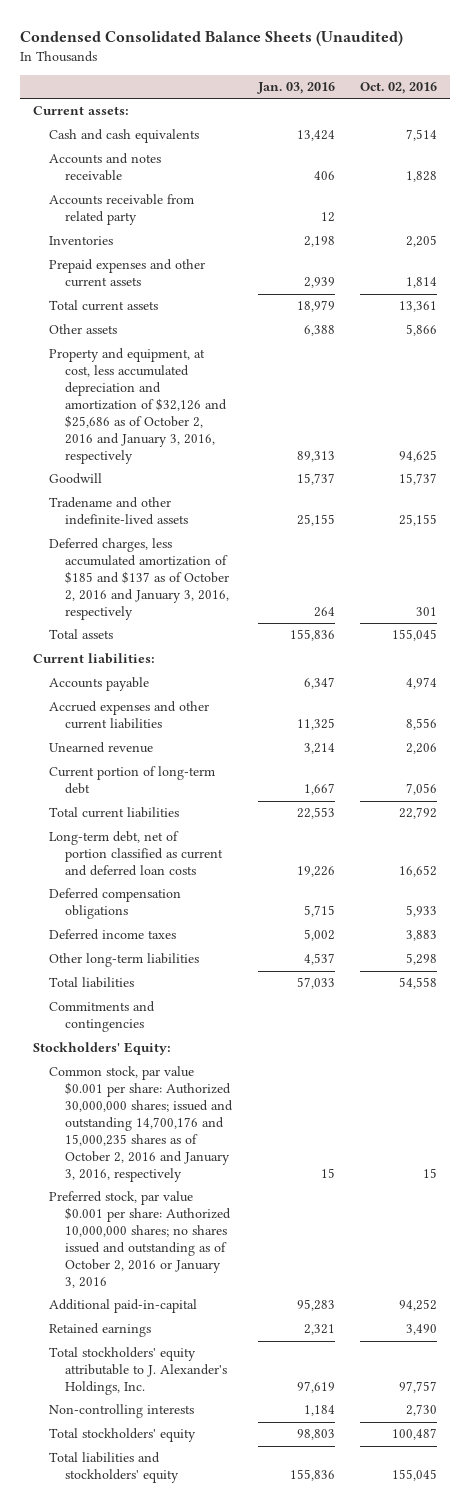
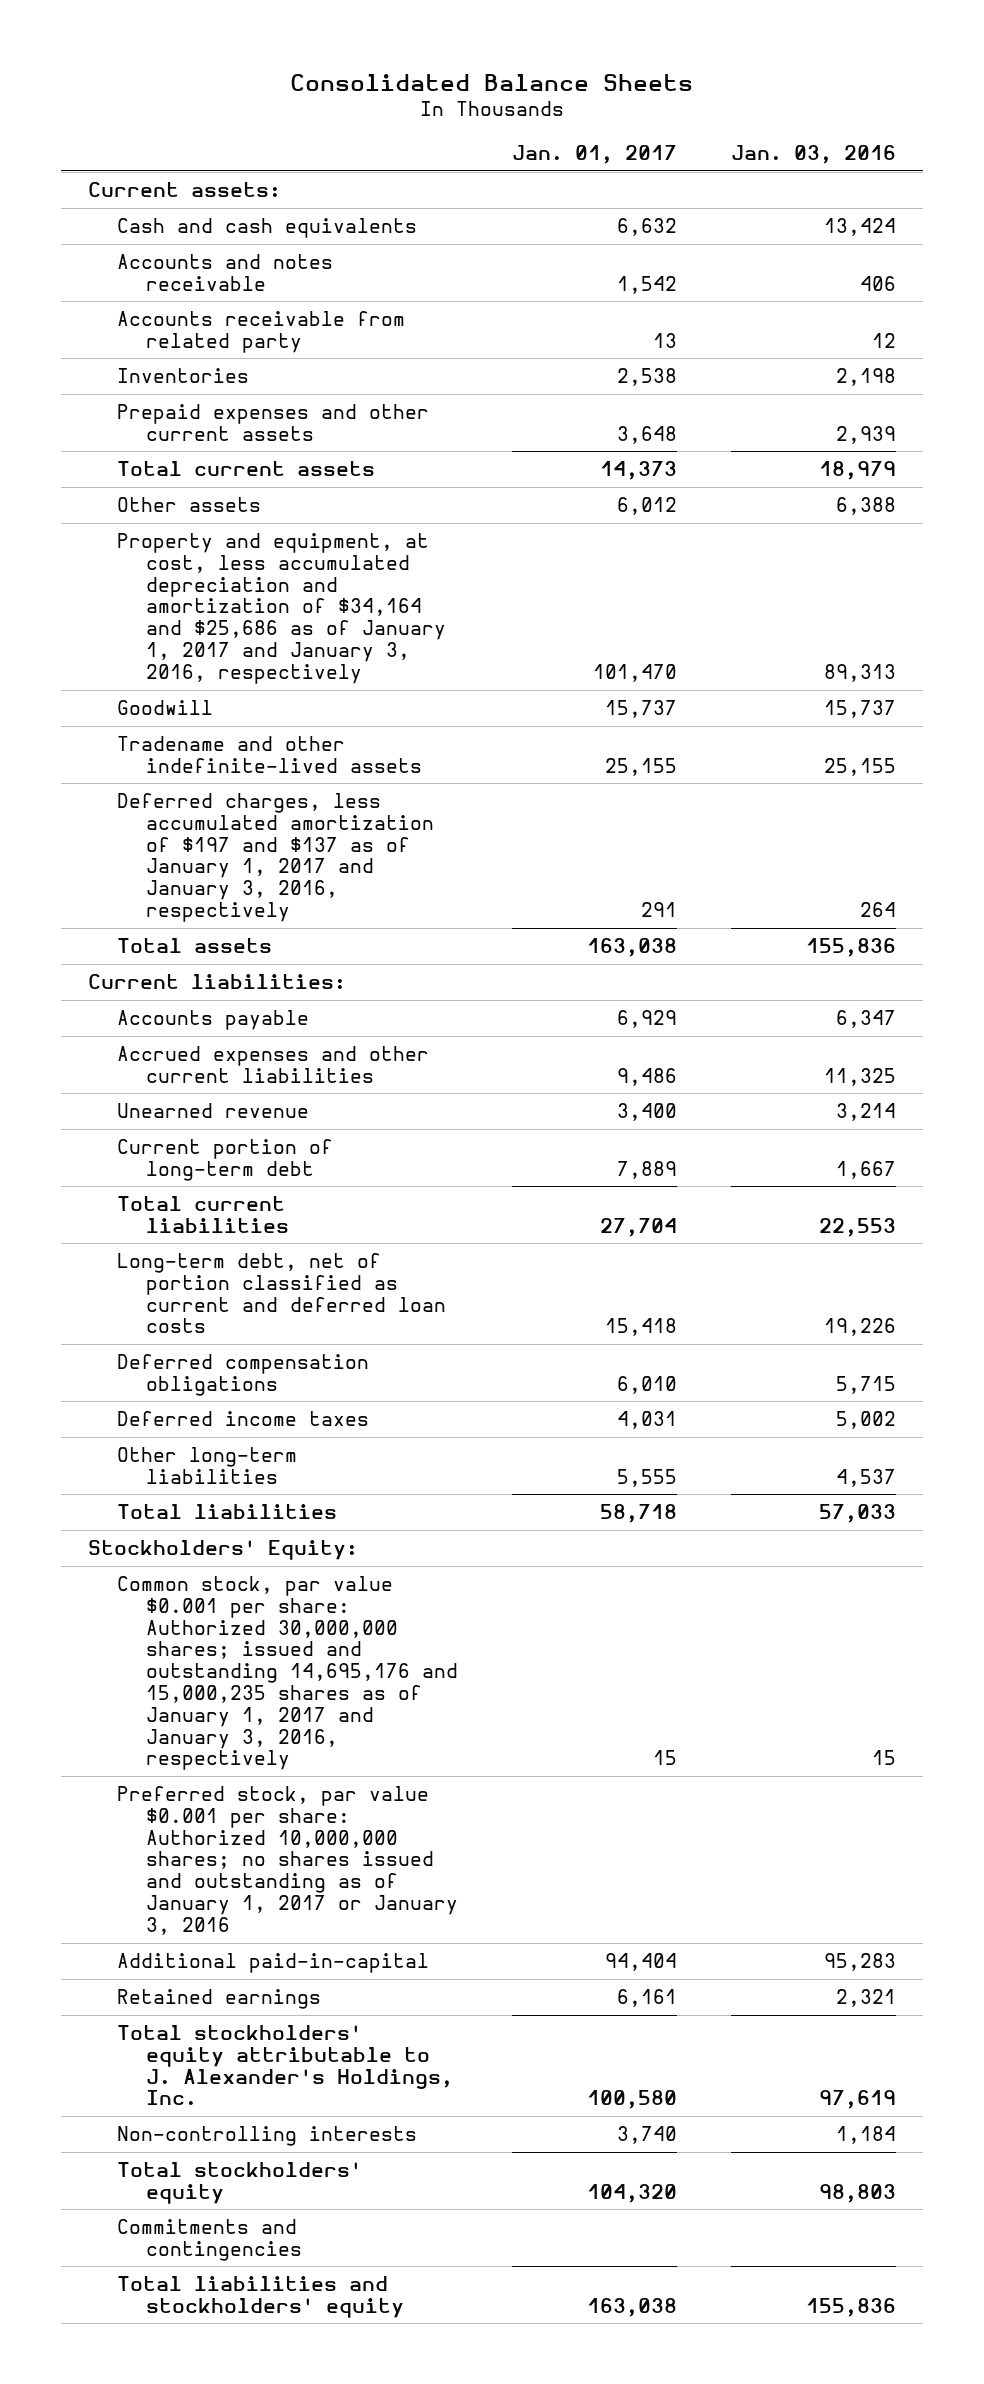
- Condensed Consolidated Balance Sheets (Unaudited)
+ Consolidated Balance Sheets
- | Jan. 03, 2016 | Oct. 02, 2016
+ | Jan. 01, 2017 | Jan. 03, 2016
- Property and equipment, at cost, less accumulated depreciation and amortization of $32,126 and $25,686 as of October 2, 2016 and January 3, 2016, respectively | 89,313 | 94,625
+ Property and equipment, at cost, less accumulated depreciation and amortization of $34,164 and $25,686 as of January 1, 2017 and January 3, 2016, respectively | 101,470 | 89,313
- Deferred charges, less accumulated amortization of $185 and $137 as of October 2, 2016 and January 3, 2016, respectively | 264 | 301
+ Deferred charges, less accumulated amortization of $197 and $137 as of January 1, 2017 and January 3, 2016, respectively | 291 | 264
- Common stock, par value $0.001 per share: Authorized 30,000,000 shares; issued and outstanding 14,700,176 and 15,000,235 shares as of October 2, 2016 and January 3, 2016, respectively | 15 | 15
- Preferred stock, par value $0.001 per share: Authorized 10,000,000 shares; no shares issued and outstanding as of October 2, 2016 or January 3, 2016
+ Common stock, par value $0.001 per share: Authorized 30,000,000 shares; issued and outstanding 14,695,176 and 15,000,235 shares as of January 1, 2017 and January 3, 2016, respectively | 15 | 15
+ Preferred stock, par value $0.001 per share: Authorized 10,000,000 shares; no shares issued and outstanding as of January 1, 2017 or January 3, 2016
moved down: Commitments and contingencies

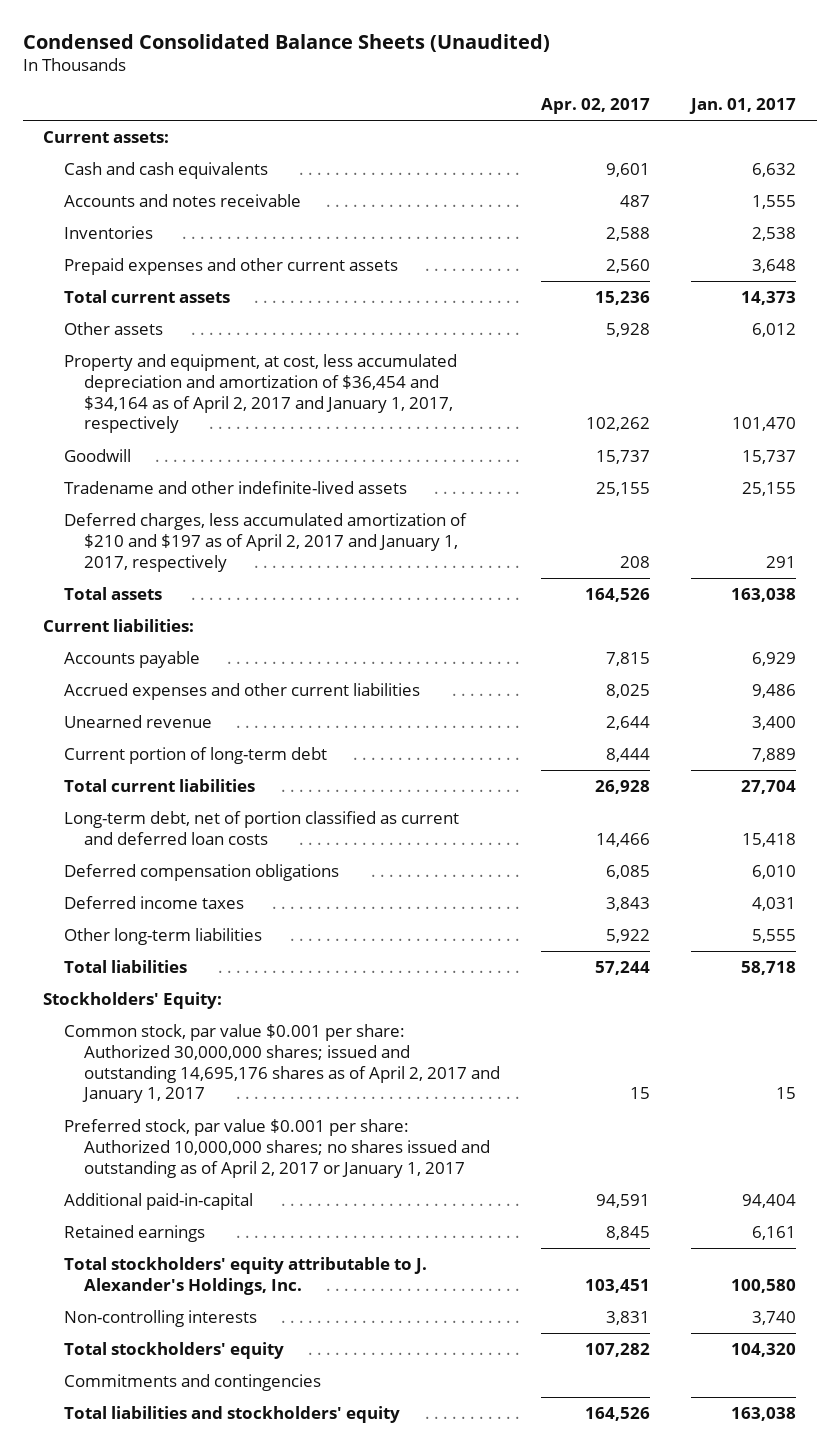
- Consolidated Balance Sheets
+ Condensed Consolidated Balance Sheets (Unaudited)
- | Jan. 01, 2017 | Jan. 03, 2016
+ | Apr. 02, 2017 | Jan. 01, 2017
- Accounts and notes receivable | 1,542 | 406
- Accounts receivable from related party | 13 | 12
+ Accounts and notes receivable | 487 | 1,555
- Property and equipment, at cost, less accumulated depreciation and amortization of $34,164 and $25,686 as of January 1, 2017 and January 3, 2016, respectively | 101,470 | 89,313
+ Property and equipment, at cost, less accumulated depreciation and amortization of $36,454 and $34,164 as of April 2, 2017 and January 1, 2017, respectively | 102,262 | 101,470
- Deferred charges, less accumulated amortization of $197 and $137 as of January 1, 2017 and January 3, 2016, respectively | 291 | 264
+ Deferred charges, less accumulated amortization of $210 and $197 as of April 2, 2017 and January 1, 2017, respectively | 208 | 291
- Common stock, par value $0.001 per share: Authorized 30,000,000 shares; issued and outstanding 14,695,176 and 15,000,235 shares as of January 1, 2017 and January 3, 2016, respectively | 15 | 15
- Preferred stock, par value $0.001 per share: Authorized 10,000,000 shares; no shares issued and outstanding as of January 1, 2017 or January 3, 2016
+ Common stock, par value $0.001 per share: Authorized 30,000,000 shares; issued and outstanding 14,695,176 shares as of April 2, 2017 and January 1, 2017 | 15 | 15
+ Preferred stock, par value $0.001 per share: Authorized 10,000,000 shares; no shares issued and outstanding as of April 2, 2017 or January 1, 2017

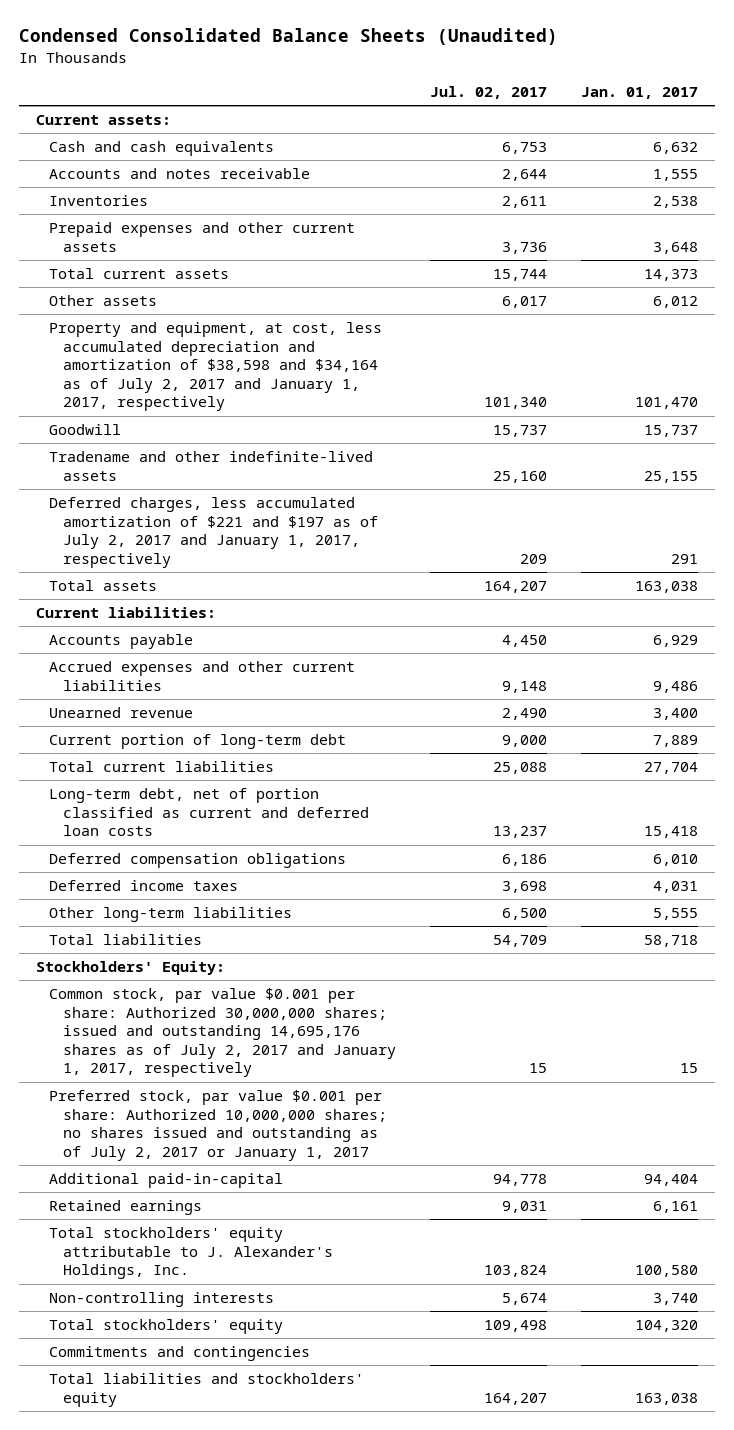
- | Apr. 02, 2017 | Jan. 01, 2017
+ | Jul. 02, 2017 | Jan. 01, 2017
- Property and equipment, at cost, less accumulated depreciation and amortization of $36,454 and $34,164 as of April 2, 2017 and January 1, 2017, respectively | 102,262 | 101,470
+ Property and equipment, at cost, less accumulated depreciation and amortization of $38,598 and $34,164 as of July 2, 2017 and January 1, 2017, respectively | 101,340 | 101,470
- Deferred charges, less accumulated amortization of $210 and $197 as of April 2, 2017 and January 1, 2017, respectively | 208 | 291
+ Deferred charges, less accumulated amortization of $221 and $197 as of July 2, 2017 and January 1, 2017, respectively | 209 | 291
- Common stock, par value $0.001 per share: Authorized 30,000,000 shares; issued and outstanding 14,695,176 shares as of April 2, 2017 and January 1, 2017 | 15 | 15
- Preferred stock, par value $0.001 per share: Authorized 10,000,000 shares; no shares issued and outstanding as of April 2, 2017 or January 1, 2017
+ Common stock, par value $0.001 per share: Authorized 30,000,000 shares; issued and outstanding 14,695,176 shares as of July 2, 2017 and January 1, 2017, respectively | 15 | 15
+ Preferred stock, par value $0.001 per share: Authorized 10,000,000 shares; no shares issued and outstanding as of July 2, 2017 or January 1, 2017

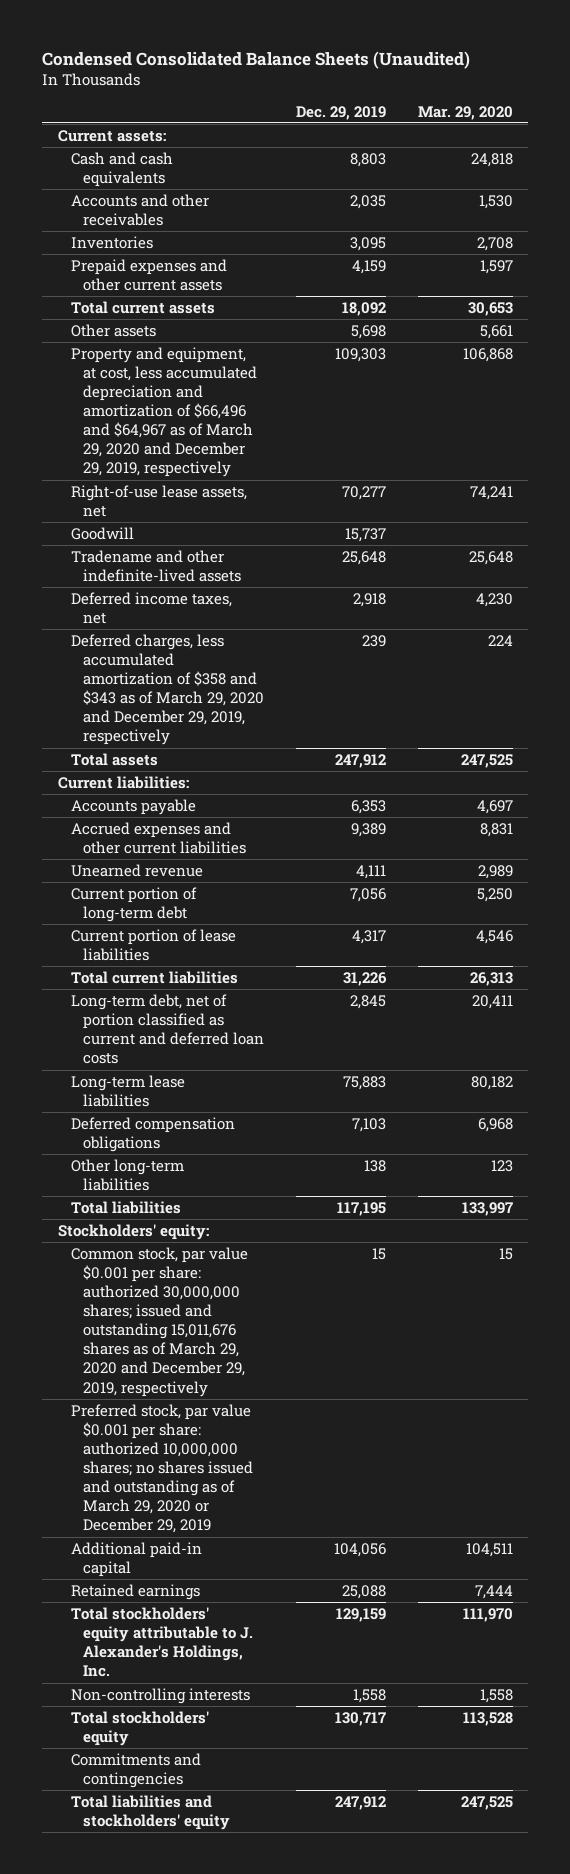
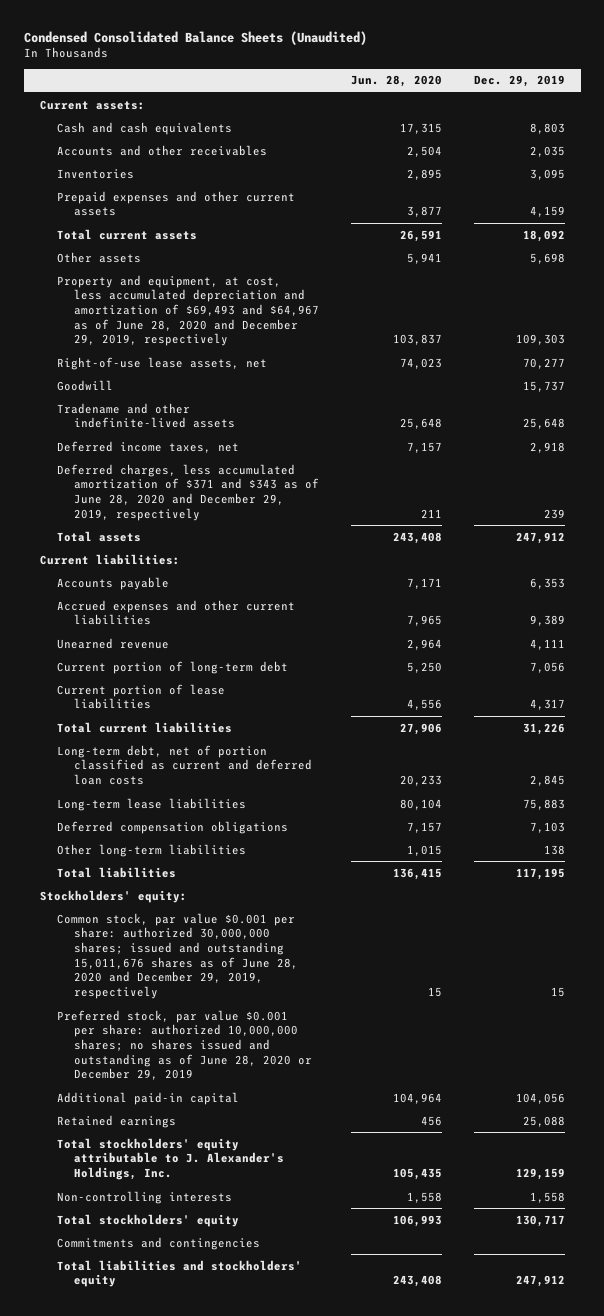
- | Dec. 29, 2019 | Mar. 29, 2020
+ | Jun. 28, 2020 | Dec. 29, 2019
- Property and equipment, at cost, less accumulated depreciation and amortization of $66,496 and $64,967 as of March 29, 2020 and December 29, 2019, respectively | 109,303 | 106,868
+ Property and equipment, at cost, less accumulated depreciation and amortization of $69,493 and $64,967 as of June 28, 2020 and December 29, 2019, respectively | 103,837 | 109,303
- Deferred charges, less accumulated amortization of $358 and $343 as of March 29, 2020 and December 29, 2019, respectively | 239 | 224
+ Deferred charges, less accumulated amortization of $371 and $343 as of June 28, 2020 and December 29, 2019, respectively | 211 | 239
- Common stock, par value $0.001 per share: authorized 30,000,000 shares; issued and outstanding 15,011,676 shares as of March 29, 2020 and December 29, 2019, respectively | 15 | 15
- Preferred stock, par value $0.001 per share: authorized 10,000,000 shares; no shares issued and outstanding as of March 29, 2020 or December 29, 2019
+ Common stock, par value $0.001 per share: authorized 30,000,000 shares; issued and outstanding 15,011,676 shares as of June 28, 2020 and December 29, 2019, respectively | 15 | 15
+ Preferred stock, par value $0.001 per share: authorized 10,000,000 shares; no shares issued and outstanding as of June 28, 2020 or December 29, 2019

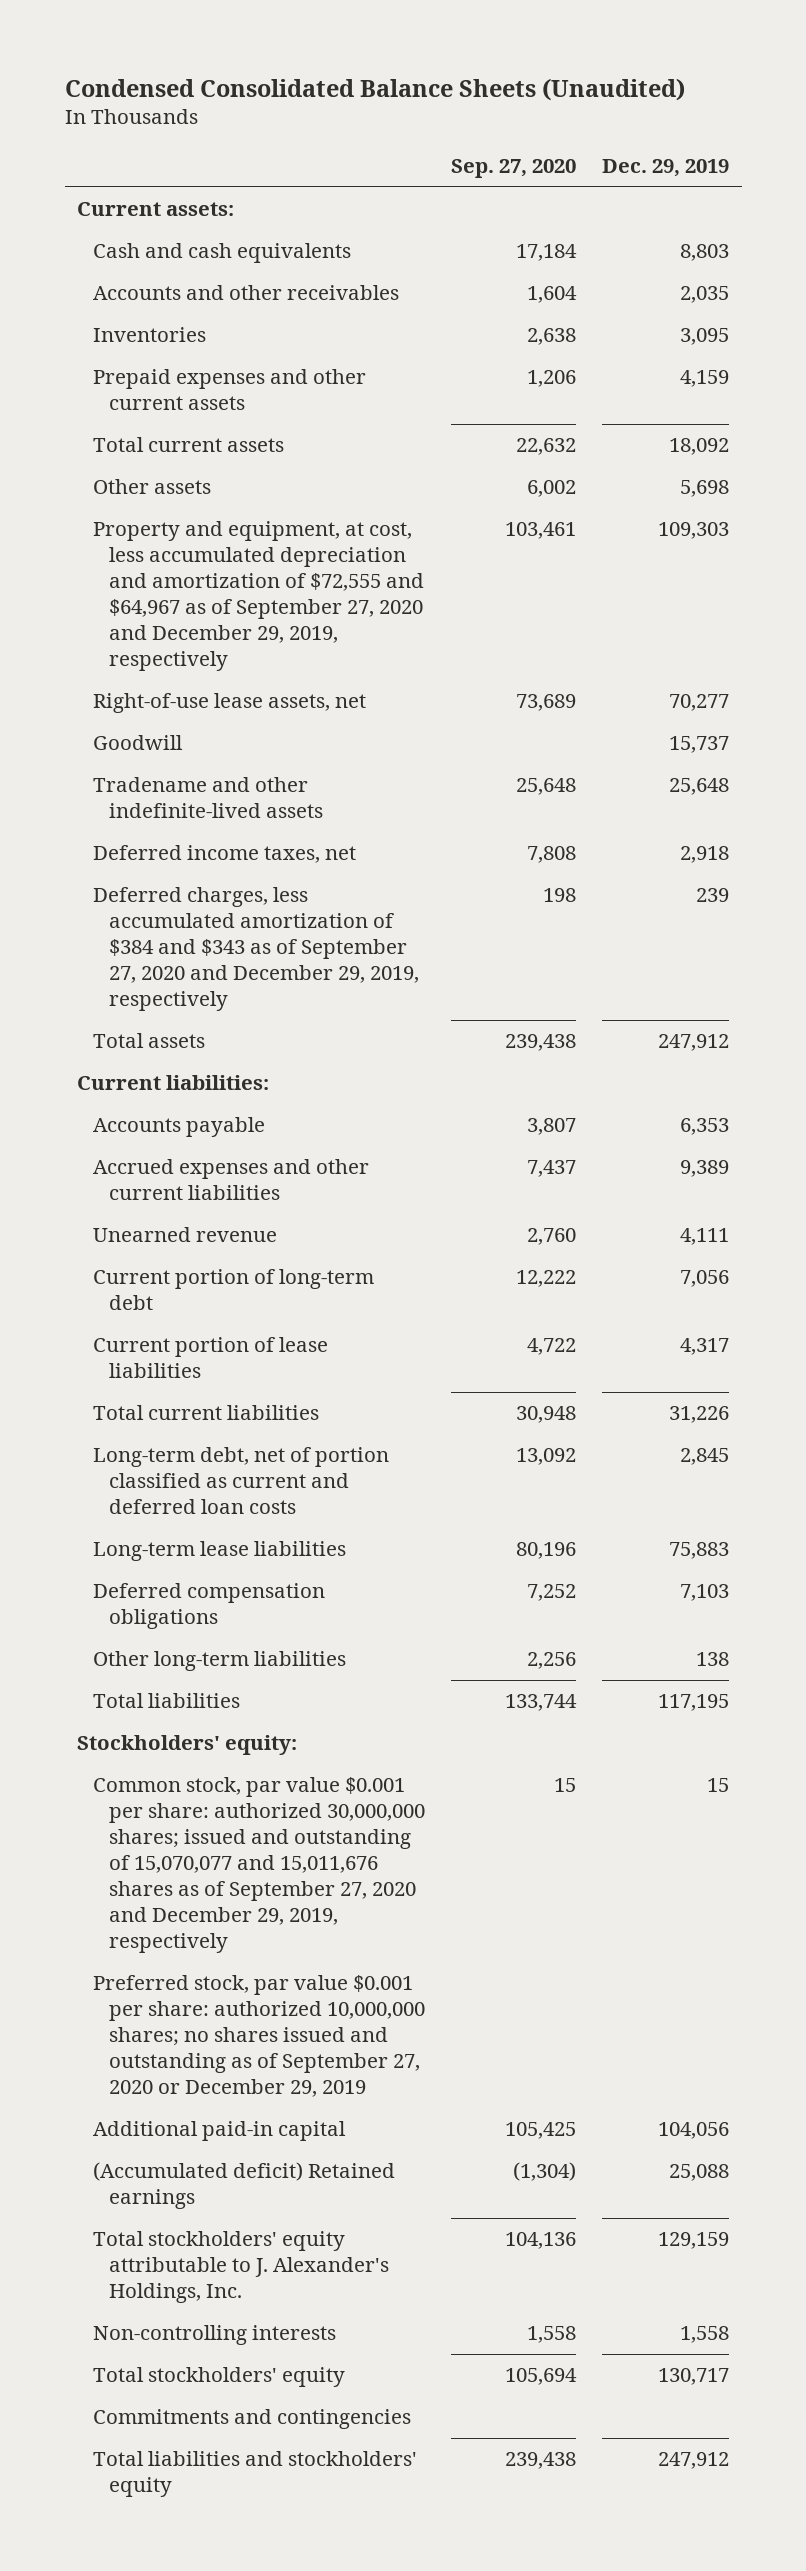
- | Jun. 28, 2020 | Dec. 29, 2019
+ | Sep. 27, 2020 | Dec. 29, 2019
- Property and equipment, at cost, less accumulated depreciation and amortization of $69,493 and $64,967 as of June 28, 2020 and December 29, 2019, respectively | 103,837 | 109,303
+ Property and equipment, at cost, less accumulated depreciation and amortization of $72,555 and $64,967 as of September 27, 2020 and December 29, 2019, respectively | 103,461 | 109,303
- Deferred charges, less accumulated amortization of $371 and $343 as of June 28, 2020 and December 29, 2019, respectively | 211 | 239
+ Deferred charges, less accumulated amortization of $384 and $343 as of September 27, 2020 and December 29, 2019, respectively | 198 | 239
- Common stock, par value $0.001 per share: authorized 30,000,000 shares; issued and outstanding 15,011,676 shares as of June 28, 2020 and December 29, 2019, respectively | 15 | 15
- Preferred stock, par value $0.001 per share: authorized 10,000,000 shares; no shares issued and outstanding as of June 28, 2020 or December 29, 2019
+ Common stock, par value $0.001 per share: authorized 30,000,000 shares; issued and outstanding of 15,070,077 and 15,011,676 shares as of September 27, 2020 and December 29, 2019, respectively | 15 | 15
+ Preferred stock, par value $0.001 per share: authorized 10,000,000 shares; no shares issued and outstanding as of September 27, 2020 or December 29, 2019
- Retained earnings | 456 | 25,088
+ (Accumulated deficit) Retained earnings | (1,304) | 25,088

